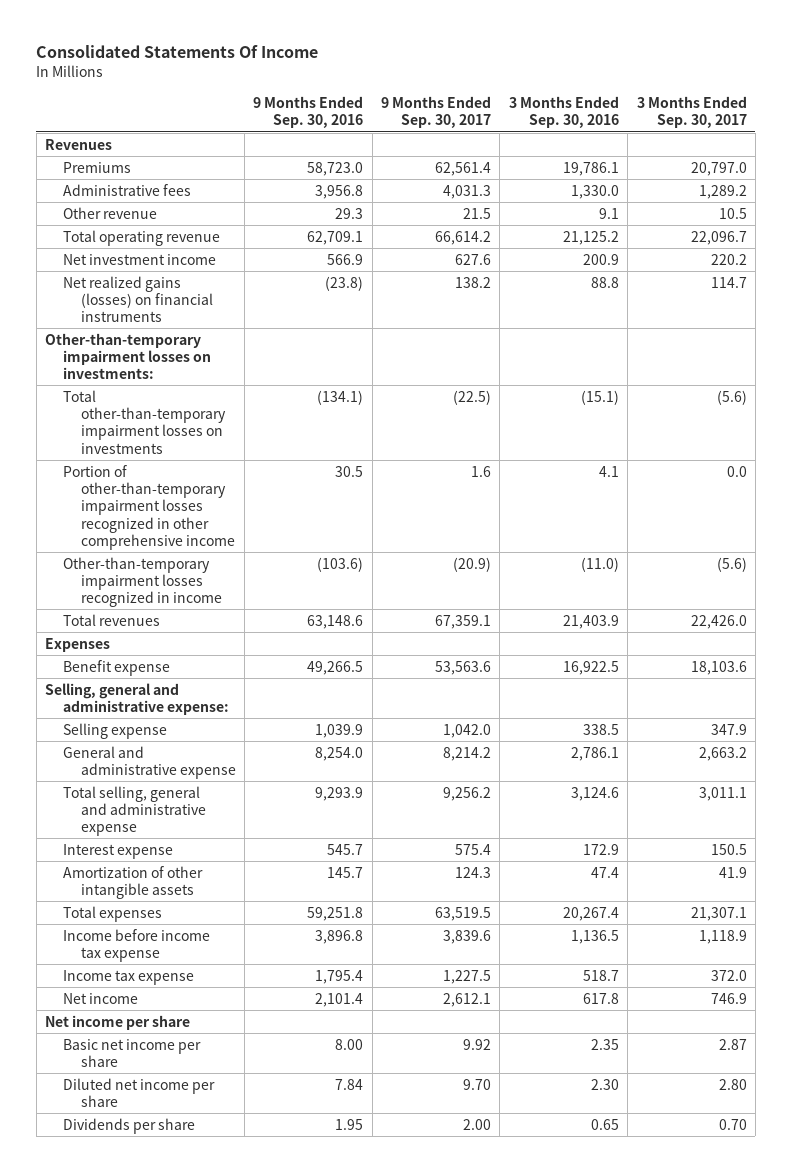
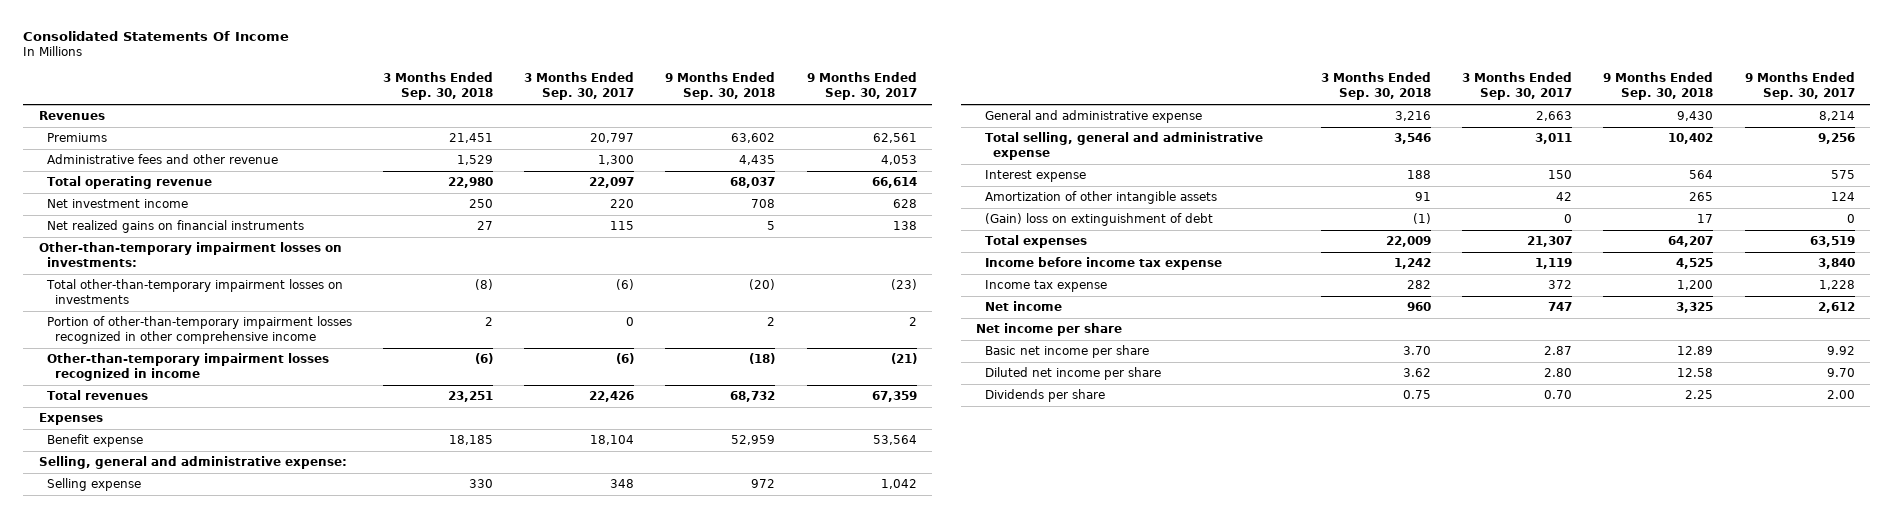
- | 9 Months Ended Sep. 30, 2016 | 9 Months Ended Sep. 30, 2017 | 3 Months Ended Sep. 30, 2016 | 3 Months Ended Sep. 30, 2017
+ | 3 Months Ended Sep. 30, 2018 | 3 Months Ended Sep. 30, 2017 | 9 Months Ended Sep. 30, 2018 | 9 Months Ended Sep. 30, 2017
- Premiums | 58,723.0 | 62,561.4 | 19,786.1 | 20,797.0
- Administrative fees | 3,956.8 | 4,031.3 | 1,330.0 | 1,289.2
- Other revenue | 29.3 | 21.5 | 9.1 | 10.5
- Total operating revenue | 62,709.1 | 66,614.2 | 21,125.2 | 22,096.7
- Net investment income | 566.9 | 627.6 | 200.9 | 220.2
- Net realized gains (losses) on financial instruments | (23.8) | 138.2 | 88.8 | 114.7
+ Premiums | 21,451 | 20,797 | 63,602 | 62,561
+ Administrative fees and other revenue | 1,529 | 1,300 | 4,435 | 4,053
+ Total operating revenue | 22,980 | 22,097 | 68,037 | 66,614
+ Net investment income | 250 | 220 | 708 | 628
+ Net realized gains on financial instruments | 27 | 115 | 5 | 138
- Total other-than-temporary impairment losses on investments | (134.1) | (22.5) | (15.1) | (5.6)
- Portion of other-than-temporary impairment losses recognized in other comprehensive income | 30.5 | 1.6 | 4.1 | 0.0
- Other-than-temporary impairment losses recognized in income | (103.6) | (20.9) | (11.0) | (5.6)
- Total revenues | 63,148.6 | 67,359.1 | 21,403.9 | 22,426.0
+ Total other-than-temporary impairment losses on investments | (8) | (6) | (20) | (23)
+ Portion of other-than-temporary impairment losses recognized in other comprehensive income | 2 | 0 | 2 | 2
+ Other-than-temporary impairment losses recognized in income | (6) | (6) | (18) | (21)
+ Total revenues | 23,251 | 22,426 | 68,732 | 67,359
- Benefit expense | 49,266.5 | 53,563.6 | 16,922.5 | 18,103.6
+ Benefit expense | 18,185 | 18,104 | 52,959 | 53,564
- Selling expense | 1,039.9 | 1,042.0 | 338.5 | 347.9
- General and administrative expense | 8,254.0 | 8,214.2 | 2,786.1 | 2,663.2
- Total selling, general and administrative expense | 9,293.9 | 9,256.2 | 3,124.6 | 3,011.1
- Interest expense | 545.7 | 575.4 | 172.9 | 150.5
- Amortization of other intangible assets | 145.7 | 124.3 | 47.4 | 41.9
- Total expenses | 59,251.8 | 63,519.5 | 20,267.4 | 21,307.1
- Income before income tax expense | 3,896.8 | 3,839.6 | 1,136.5 | 1,118.9
- Income tax expense | 1,795.4 | 1,227.5 | 518.7 | 372.0
- Net income | 2,101.4 | 2,612.1 | 617.8 | 746.9
+ Selling expense | 330 | 348 | 972 | 1,042
+ General and administrative expense | 3,216 | 2,663 | 9,430 | 8,214
+ Total selling, general and administrative expense | 3,546 | 3,011 | 10,402 | 9,256
+ Interest expense | 188 | 150 | 564 | 575
+ Amortization of other intangible assets | 91 | 42 | 265 | 124
+ (Gain) loss on extinguishment of debt | (1) | 0 | 17 | 0
+ Total expenses | 22,009 | 21,307 | 64,207 | 63,519
+ Income before income tax expense | 1,242 | 1,119 | 4,525 | 3,840
+ Income tax expense | 282 | 372 | 1,200 | 1,228
+ Net income | 960 | 747 | 3,325 | 2,612

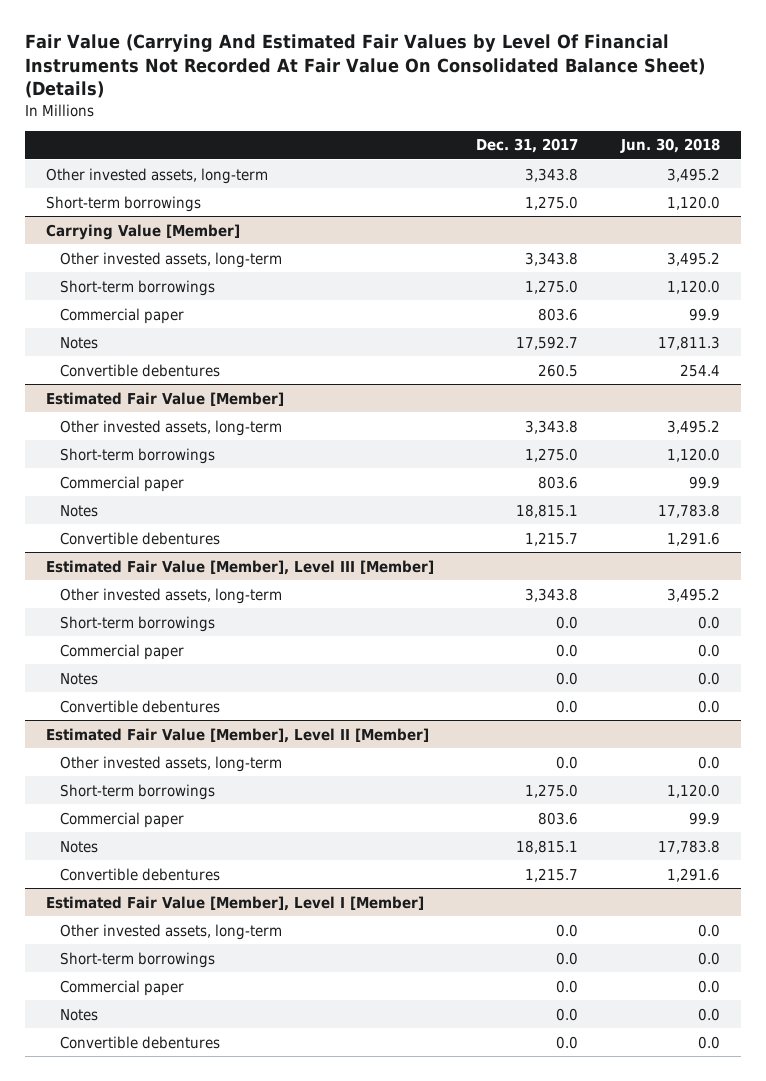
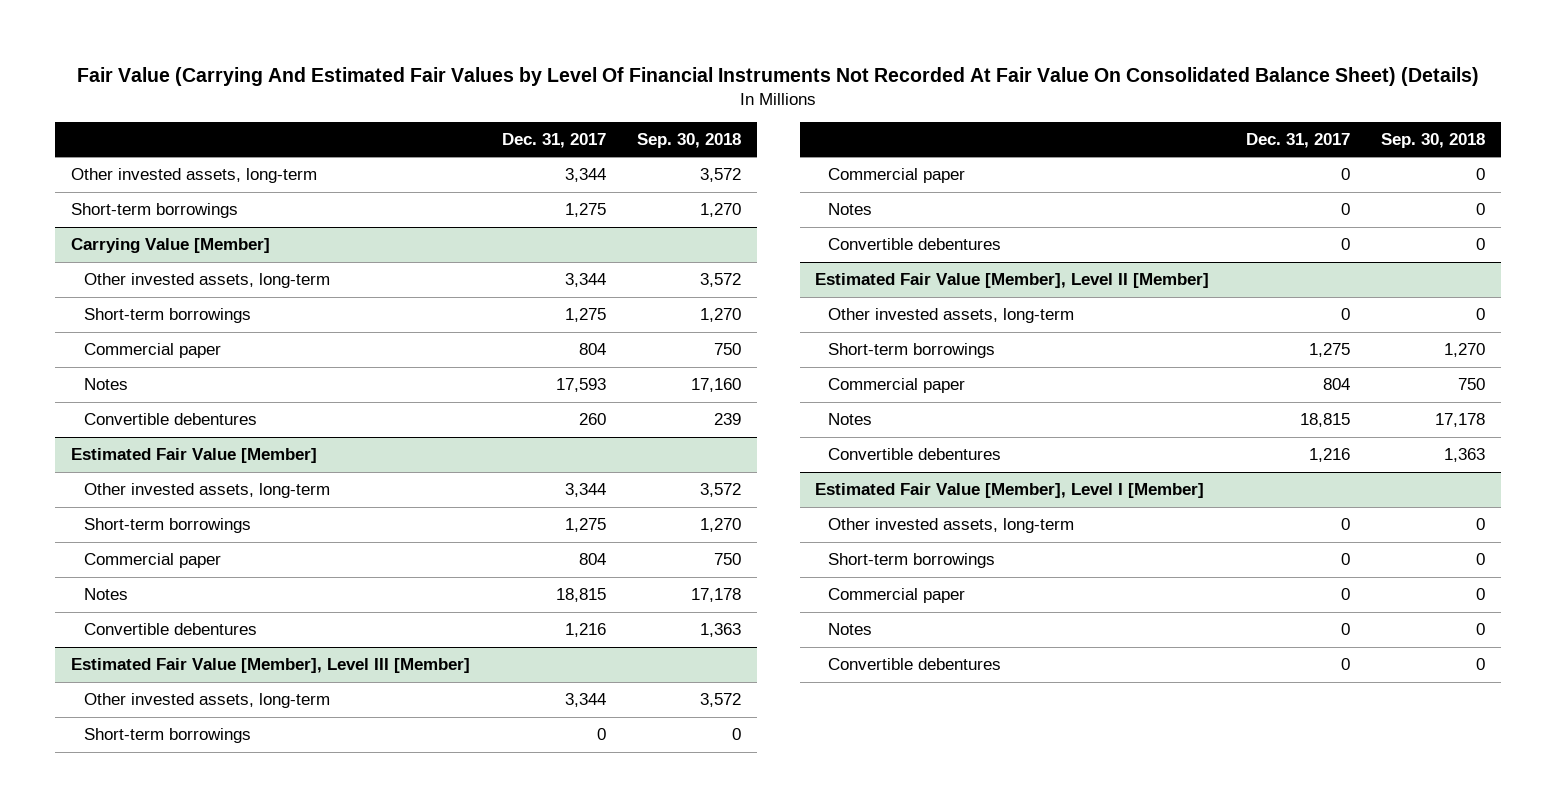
- | Dec. 31, 2017 | Jun. 30, 2018
+ | Dec. 31, 2017 | Sep. 30, 2018
- Other invested assets, long-term | 3,343.8 | 3,495.2
- Short-term borrowings | 1,275.0 | 1,120.0
+ Other invested assets, long-term | 3,344 | 3,572
+ Short-term borrowings | 1,275 | 1,270
@ Carrying Value [Member]
- Other invested assets, long-term | 3,343.8 | 3,495.2
- Short-term borrowings | 1,275.0 | 1,120.0
- Commercial paper | 803.6 | 99.9
- Notes | 17,592.7 | 17,811.3
- Convertible debentures | 260.5 | 254.4
+ Other invested assets, long-term | 3,344 | 3,572
+ Short-term borrowings | 1,275 | 1,270
+ Commercial paper | 804 | 750
+ Notes | 17,593 | 17,160
+ Convertible debentures | 260 | 239
@ Estimated Fair Value [Member]
- Other invested assets, long-term | 3,343.8 | 3,495.2
- Short-term borrowings | 1,275.0 | 1,120.0
- Commercial paper | 803.6 | 99.9
- Notes | 18,815.1 | 17,783.8
- Convertible debentures | 1,215.7 | 1,291.6
+ Other invested assets, long-term | 3,344 | 3,572
+ Short-term borrowings | 1,275 | 1,270
+ Commercial paper | 804 | 750
+ Notes | 18,815 | 17,178
+ Convertible debentures | 1,216 | 1,363
@ Estimated Fair Value [Member], Level III [Member]
- Other invested assets, long-term | 3,343.8 | 3,495.2
- Short-term borrowings | 0.0 | 0.0
- Commercial paper | 0.0 | 0.0
- Notes | 0.0 | 0.0
- Convertible debentures | 0.0 | 0.0
+ Other invested assets, long-term | 3,344 | 3,572
+ Short-term borrowings | 0 | 0
+ Commercial paper | 0 | 0
+ Notes | 0 | 0
+ Convertible debentures | 0 | 0
@ Estimated Fair Value [Member], Level II [Member]
- Other invested assets, long-term | 0.0 | 0.0
- Short-term borrowings | 1,275.0 | 1,120.0
- Commercial paper | 803.6 | 99.9
- Notes | 18,815.1 | 17,783.8
- Convertible debentures | 1,215.7 | 1,291.6
+ Other invested assets, long-term | 0 | 0
+ Short-term borrowings | 1,275 | 1,270
+ Commercial paper | 804 | 750
+ Notes | 18,815 | 17,178
+ Convertible debentures | 1,216 | 1,363
@ Estimated Fair Value [Member], Level I [Member]
- Other invested assets, long-term | 0.0 | 0.0
- Short-term borrowings | 0.0 | 0.0
- Commercial paper | 0.0 | 0.0
- Notes | 0.0 | 0.0
- Convertible debentures | 0.0 | 0.0
+ Other invested assets, long-term | 0 | 0
+ Short-term borrowings | 0 | 0
+ Commercial paper | 0 | 0
+ Notes | 0 | 0
+ Convertible debentures | 0 | 0

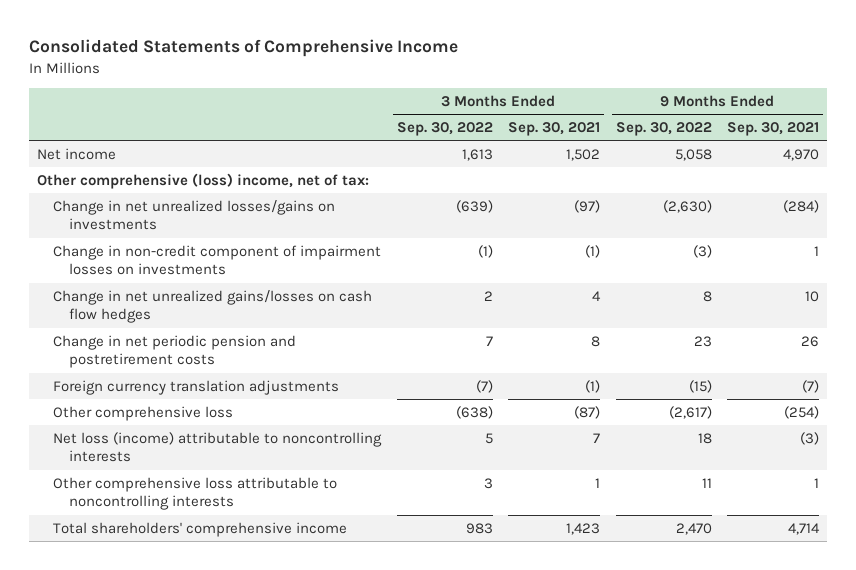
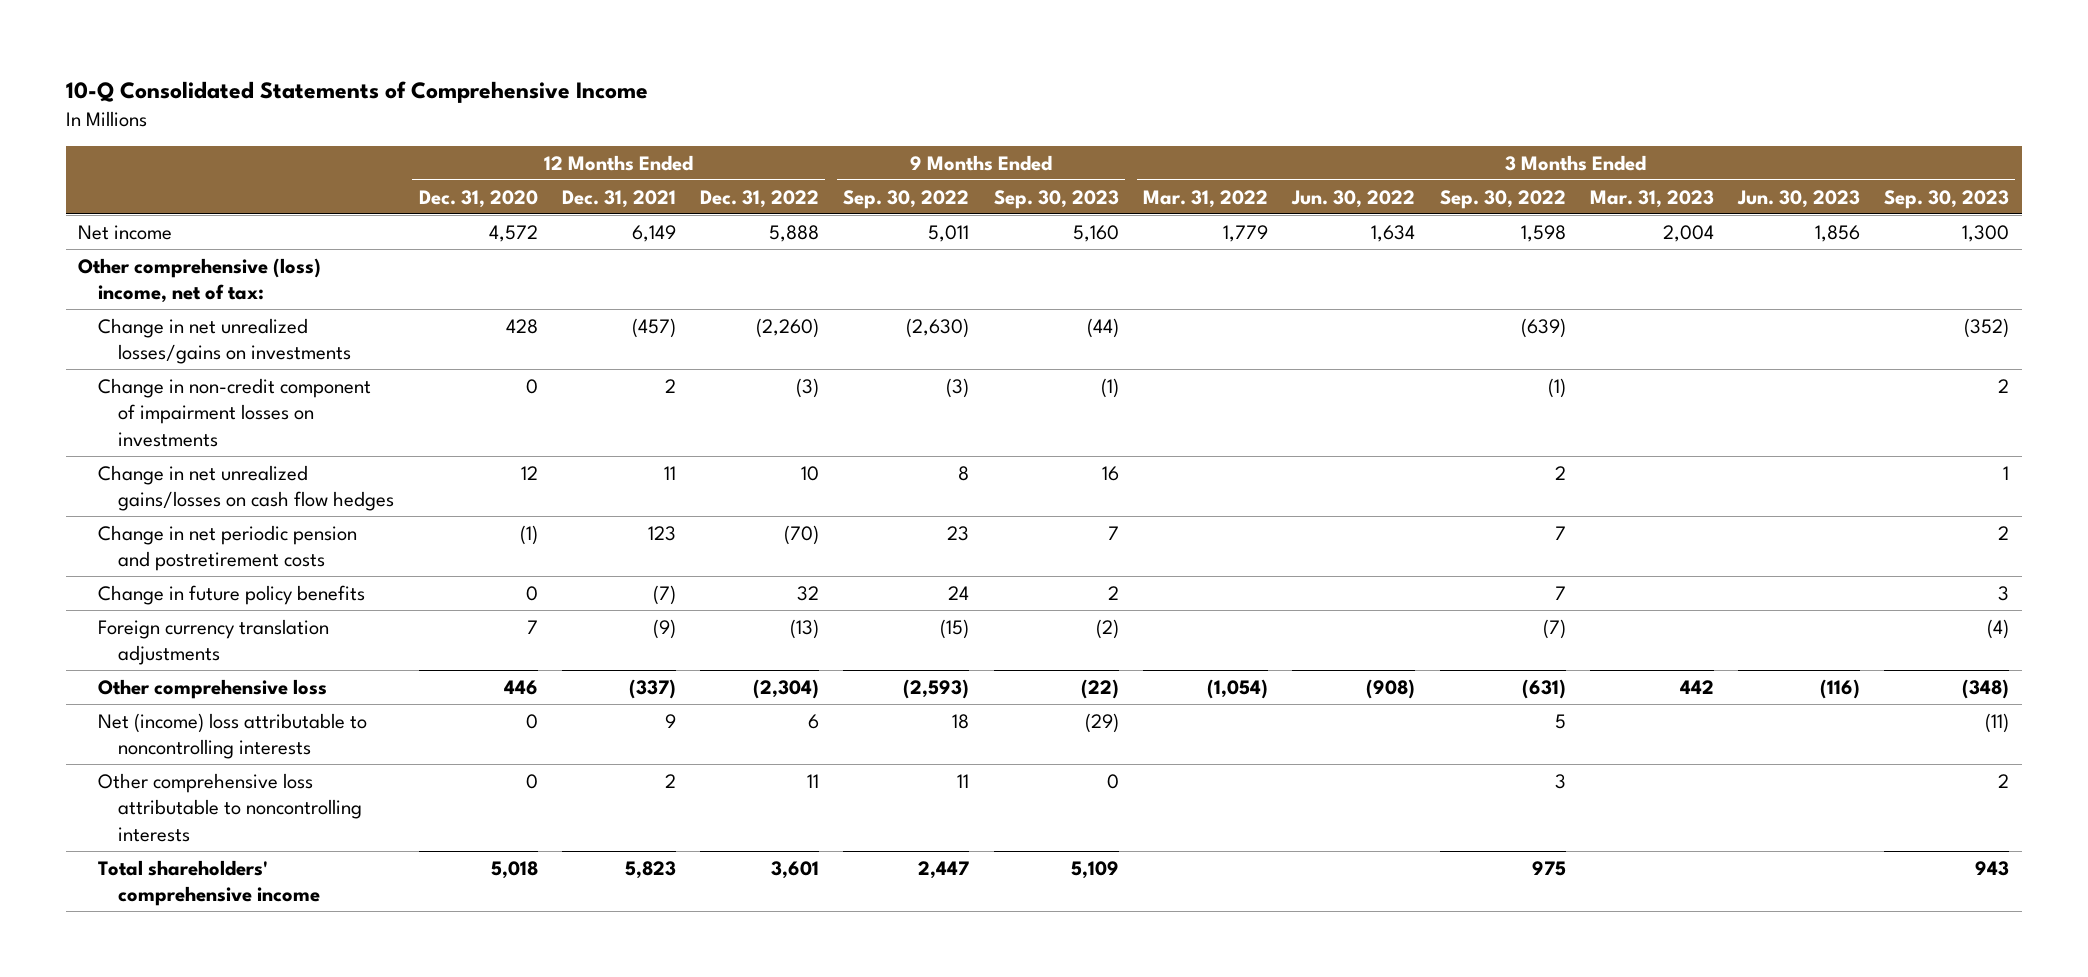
- Consolidated Statements of Comprehensive Income
+ 10-Q Consolidated Statements of Comprehensive Income
- | 3 Months Ended Sep. 30, 2022 | 3 Months Ended Sep. 30, 2021 | 9 Months Ended Sep. 30, 2022 | 9 Months Ended Sep. 30, 2021
+ | 12 Months Ended Dec. 31, 2020 | 12 Months Ended Dec. 31, 2021 | 12 Months Ended Dec. 31, 2022 | 9 Months Ended Sep. 30, 2022 | 9 Months Ended Sep. 30, 2023 | 3 Months Ended Mar. 31, 2022 | 3 Months Ended Jun. 30, 2022 | 3 Months Ended Sep. 30, 2022 | 3 Months Ended Mar. 31, 2023 | 3 Months Ended Jun. 30, 2023 | 3 Months Ended Sep. 30, 2023
- Net income | 1,613 | 1,502 | 5,058 | 4,970
+ Net income | 4,572 | 6,149 | 5,888 | 5,011 | 5,160 | 1,779 | 1,634 | 1,598 | 2,004 | 1,856 | 1,300
+ Change in future policy benefits | 0 | (7) | 32 | 24 | 2 | | | 7 | | | 3
- Other comprehensive loss | (638) | (87) | (2,617) | (254)
- Net loss (income) attributable to noncontrolling interests | 5 | 7 | 18 | (3)
+ Other comprehensive loss | 446 | (337) | (2,304) | (2,593) | (22) | (1,054) | (908) | (631) | 442 | (116) | (348)
+ Net (income) loss attributable to noncontrolling interests | 0 | 9 | 6 | 18 | (29) | | | 5 | | | (11)
- Total shareholders' comprehensive income | 983 | 1,423 | 2,470 | 4,714
+ Total shareholders' comprehensive income | 5,018 | 5,823 | 3,601 | 2,447 | 5,109 | | | 975 | | | 943

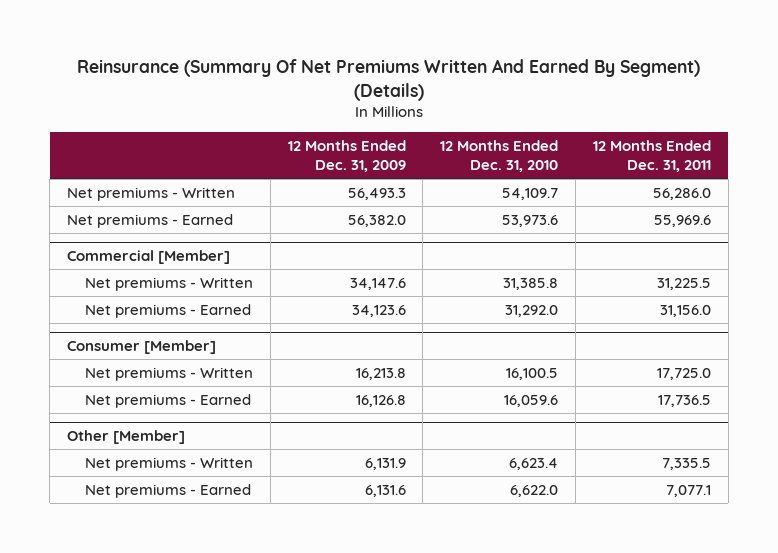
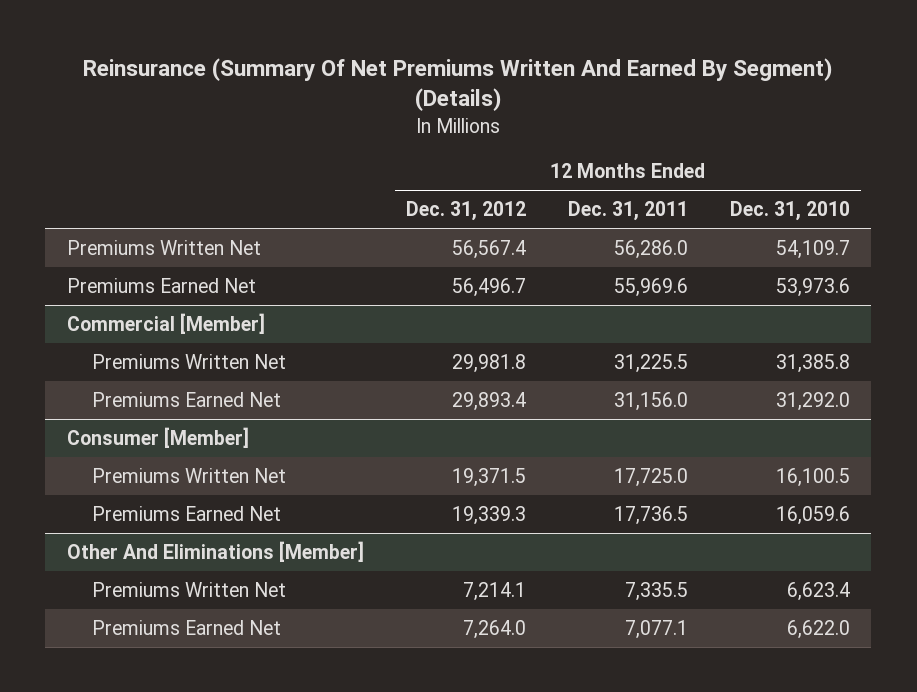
- | 12 Months Ended Dec. 31, 2009 | 12 Months Ended Dec. 31, 2010 | 12 Months Ended Dec. 31, 2011
+ | 12 Months Ended Dec. 31, 2012 | 12 Months Ended Dec. 31, 2011 | 12 Months Ended Dec. 31, 2010
- Net premiums - Written | 56,493.3 | 54,109.7 | 56,286.0
- Net premiums - Earned | 56,382.0 | 53,973.6 | 55,969.6
+ Premiums Written Net | 56,567.4 | 56,286.0 | 54,109.7
+ Premiums Earned Net | 56,496.7 | 55,969.6 | 53,973.6
@ Commercial [Member]
- Net premiums - Written | 34,147.6 | 31,385.8 | 31,225.5
- Net premiums - Earned | 34,123.6 | 31,292.0 | 31,156.0
+ Premiums Written Net | 29,981.8 | 31,225.5 | 31,385.8
+ Premiums Earned Net | 29,893.4 | 31,156.0 | 31,292.0
@ Consumer [Member]
- Net premiums - Written | 16,213.8 | 16,100.5 | 17,725.0
- Net premiums - Earned | 16,126.8 | 16,059.6 | 17,736.5
- Other [Member]
- Net premiums - Written | 6,131.9 | 6,623.4 | 7,335.5
- Net premiums - Earned | 6,131.6 | 6,622.0 | 7,077.1
@ Consumer [Member]
+ Premiums Written Net | 19,371.5 | 17,725.0 | 16,100.5
+ Premiums Earned Net | 19,339.3 | 17,736.5 | 16,059.6
+ Other And Eliminations [Member]
+ Premiums Written Net | 7,214.1 | 7,335.5 | 6,623.4
+ Premiums Earned Net | 7,264.0 | 7,077.1 | 6,622.0

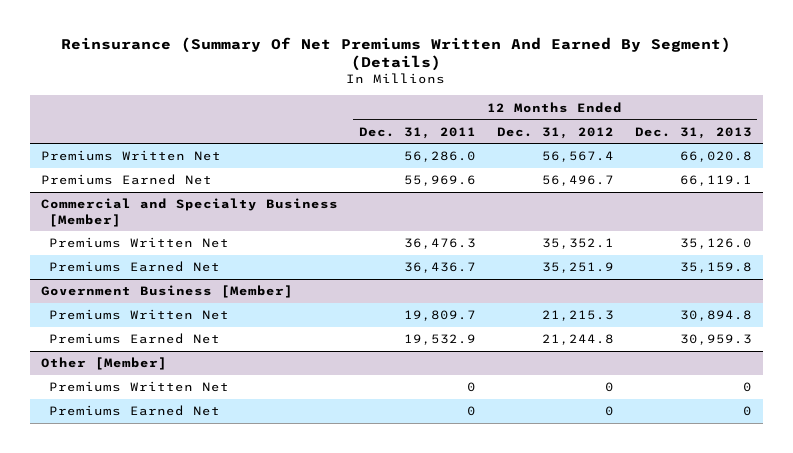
- | 12 Months Ended Dec. 31, 2012 | 12 Months Ended Dec. 31, 2011 | 12 Months Ended Dec. 31, 2010
+ | 12 Months Ended Dec. 31, 2011 | 12 Months Ended Dec. 31, 2012 | 12 Months Ended Dec. 31, 2013
- Commercial [Member]
- Premiums Written Net | 29,981.8 | 31,225.5 | 31,385.8
- Premiums Earned Net | 29,893.4 | 31,156.0 | 31,292.0
- Consumer [Member]
- Premiums Written Net | 19,371.5 | 17,725.0 | 16,100.5
- Premiums Earned Net | 19,339.3 | 17,736.5 | 16,059.6
- Other And Eliminations [Member]
- Premiums Written Net | 7,214.1 | 7,335.5 | 6,623.4
- Premiums Earned Net | 7,264.0 | 7,077.1 | 6,622.0
+ Commercial and Specialty Business [Member]
+ Premiums Written Net | 36,476.3 | 35,352.1 | 35,126.0
+ Premiums Earned Net | 36,436.7 | 35,251.9 | 35,159.8
+ Government Business [Member]
+ Premiums Written Net | 19,809.7 | 21,215.3 | 30,894.8
+ Premiums Earned Net | 19,532.9 | 21,244.8 | 30,959.3
+ Other [Member]
+ Premiums Written Net | 0 | 0 | 0
+ Premiums Earned Net | 0 | 0 | 0

